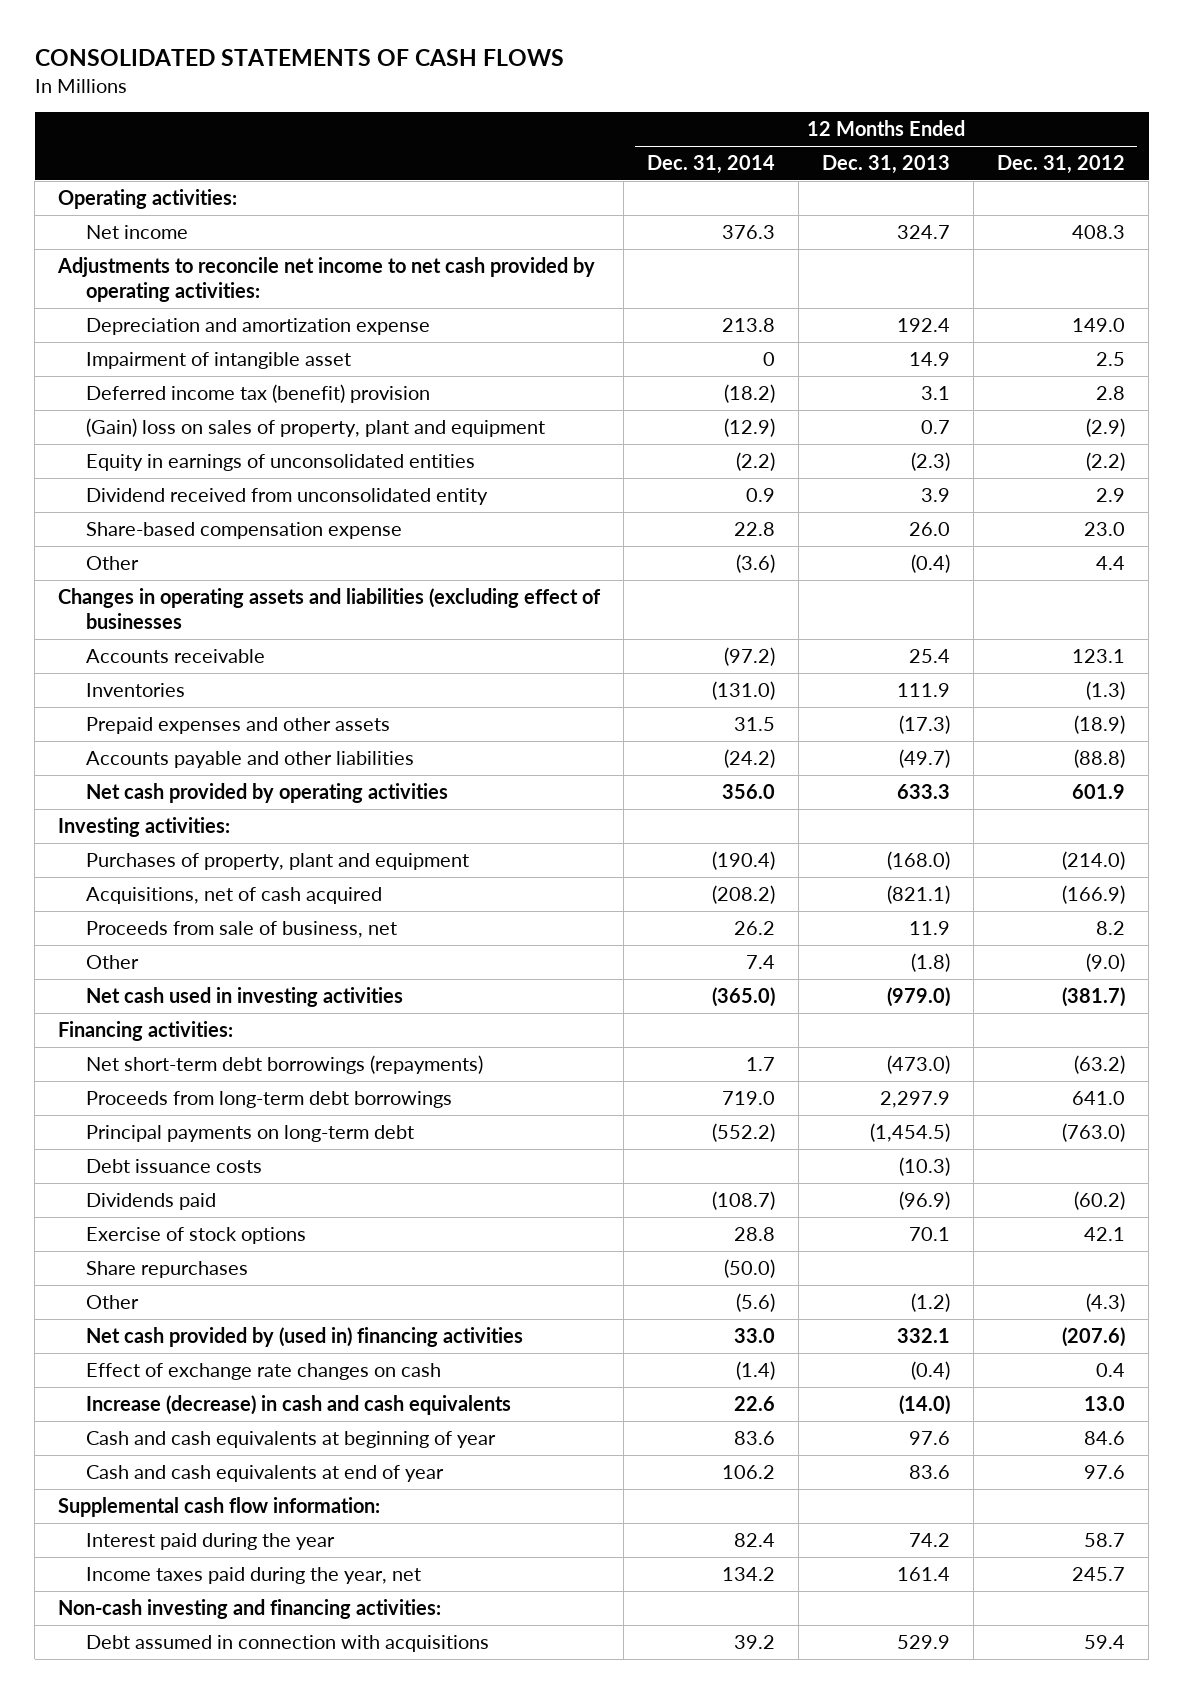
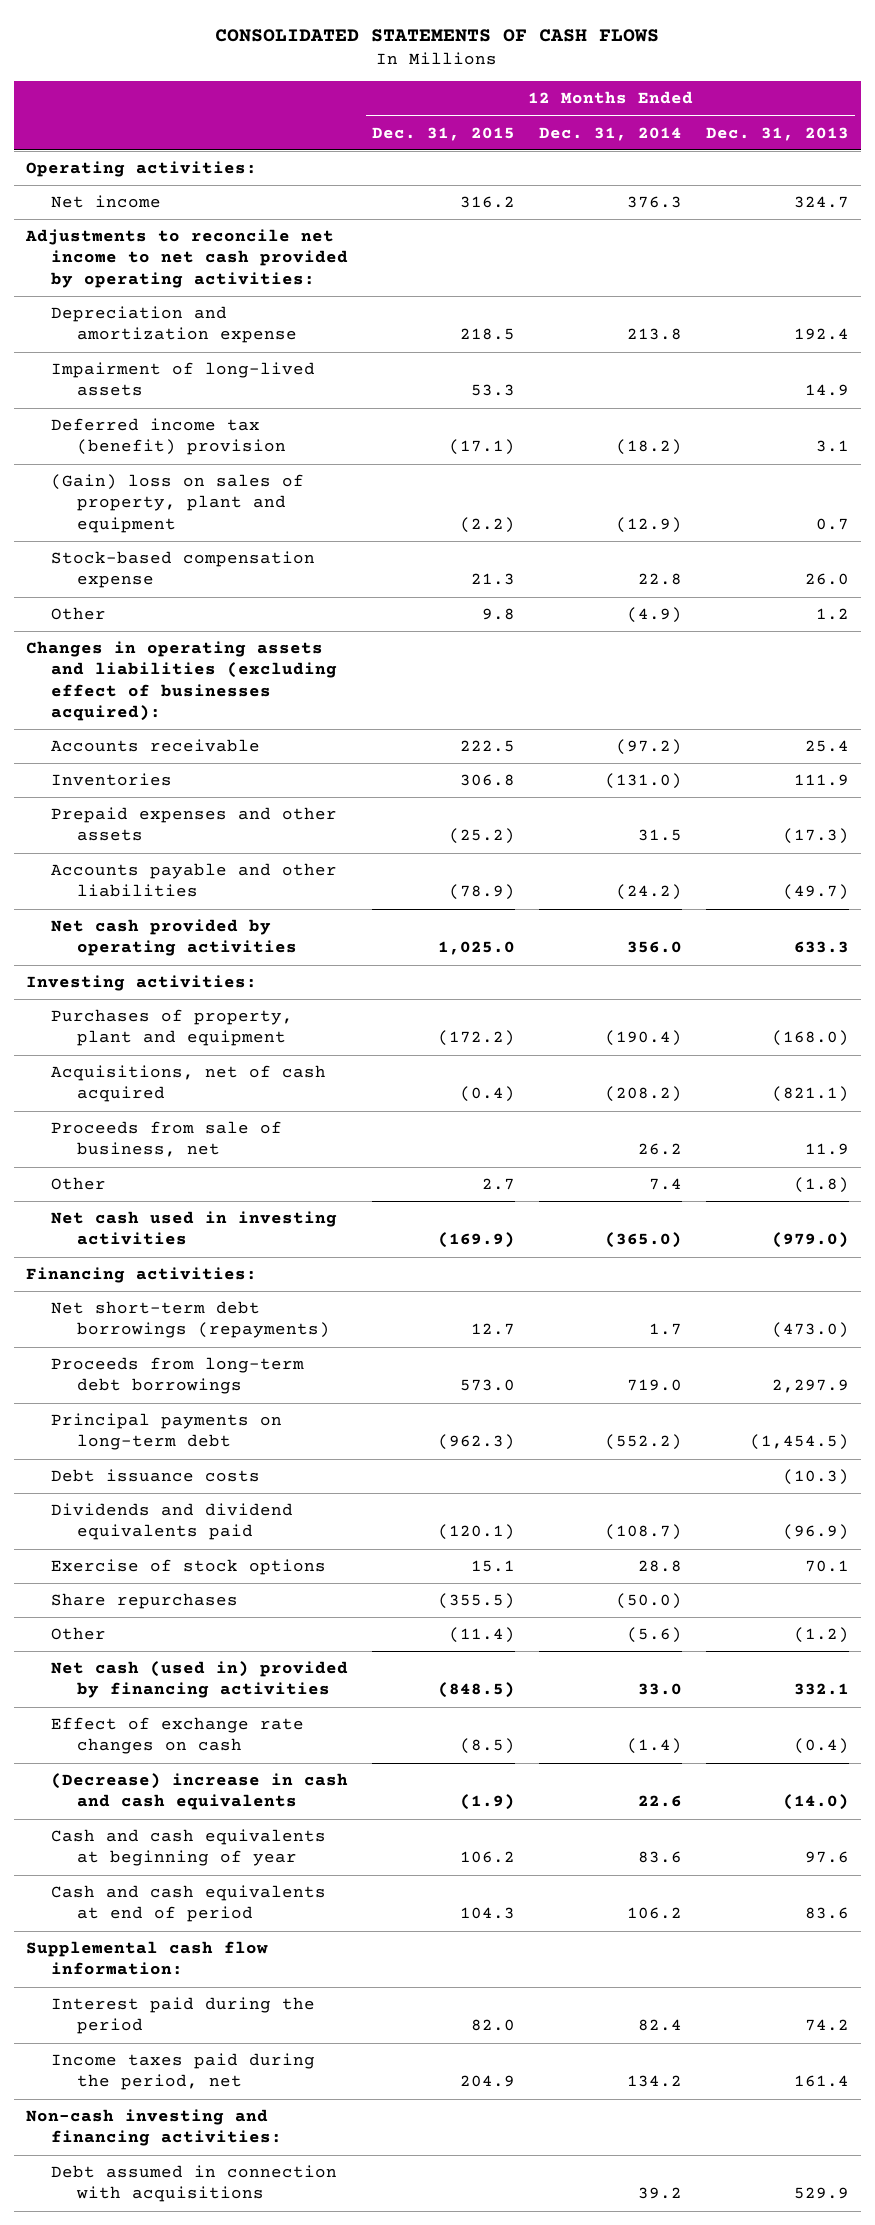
- | 12 Months Ended Dec. 31, 2014 | 12 Months Ended Dec. 31, 2013 | 12 Months Ended Dec. 31, 2012
+ | 12 Months Ended Dec. 31, 2015 | 12 Months Ended Dec. 31, 2014 | 12 Months Ended Dec. 31, 2013
- Impairment of intangible asset | 0 | 14.9 | 2.5
+ Impairment of long-lived assets | 53.3 | | 14.9
- Equity in earnings of unconsolidated entities | (2.2) | (2.3) | (2.2)
- Dividend received from unconsolidated entity | 0.9 | 3.9 | 2.9
- Share-based compensation expense | 22.8 | 26.0 | 23.0
- Other | (3.6) | (0.4) | 4.4
- Changes in operating assets and liabilities (excluding effect of businesses
+ Stock-based compensation expense | 21.3 | 22.8 | 26.0
+ Other | 9.8 | (4.9) | 1.2
+ Changes in operating assets and liabilities (excluding effect of businesses acquired):
- Dividends paid | (108.7) | (96.9) | (60.2)
+ Dividends and dividend equivalents paid | (120.1) | (108.7) | (96.9)
- Net cash provided by (used in) financing activities | 33.0 | 332.1 | (207.6)
+ Net cash (used in) provided by financing activities | (848.5) | 33.0 | 332.1
- Increase (decrease) in cash and cash equivalents | 22.6 | (14.0) | 13.0
+ (Decrease) increase in cash and cash equivalents | (1.9) | 22.6 | (14.0)
- Cash and cash equivalents at end of year | 106.2 | 83.6 | 97.6
+ Cash and cash equivalents at end of period | 104.3 | 106.2 | 83.6
- Interest paid during the year | 82.4 | 74.2 | 58.7
- Income taxes paid during the year, net | 134.2 | 161.4 | 245.7
+ Interest paid during the period | 82.0 | 82.4 | 74.2
+ Income taxes paid during the period, net | 204.9 | 134.2 | 161.4

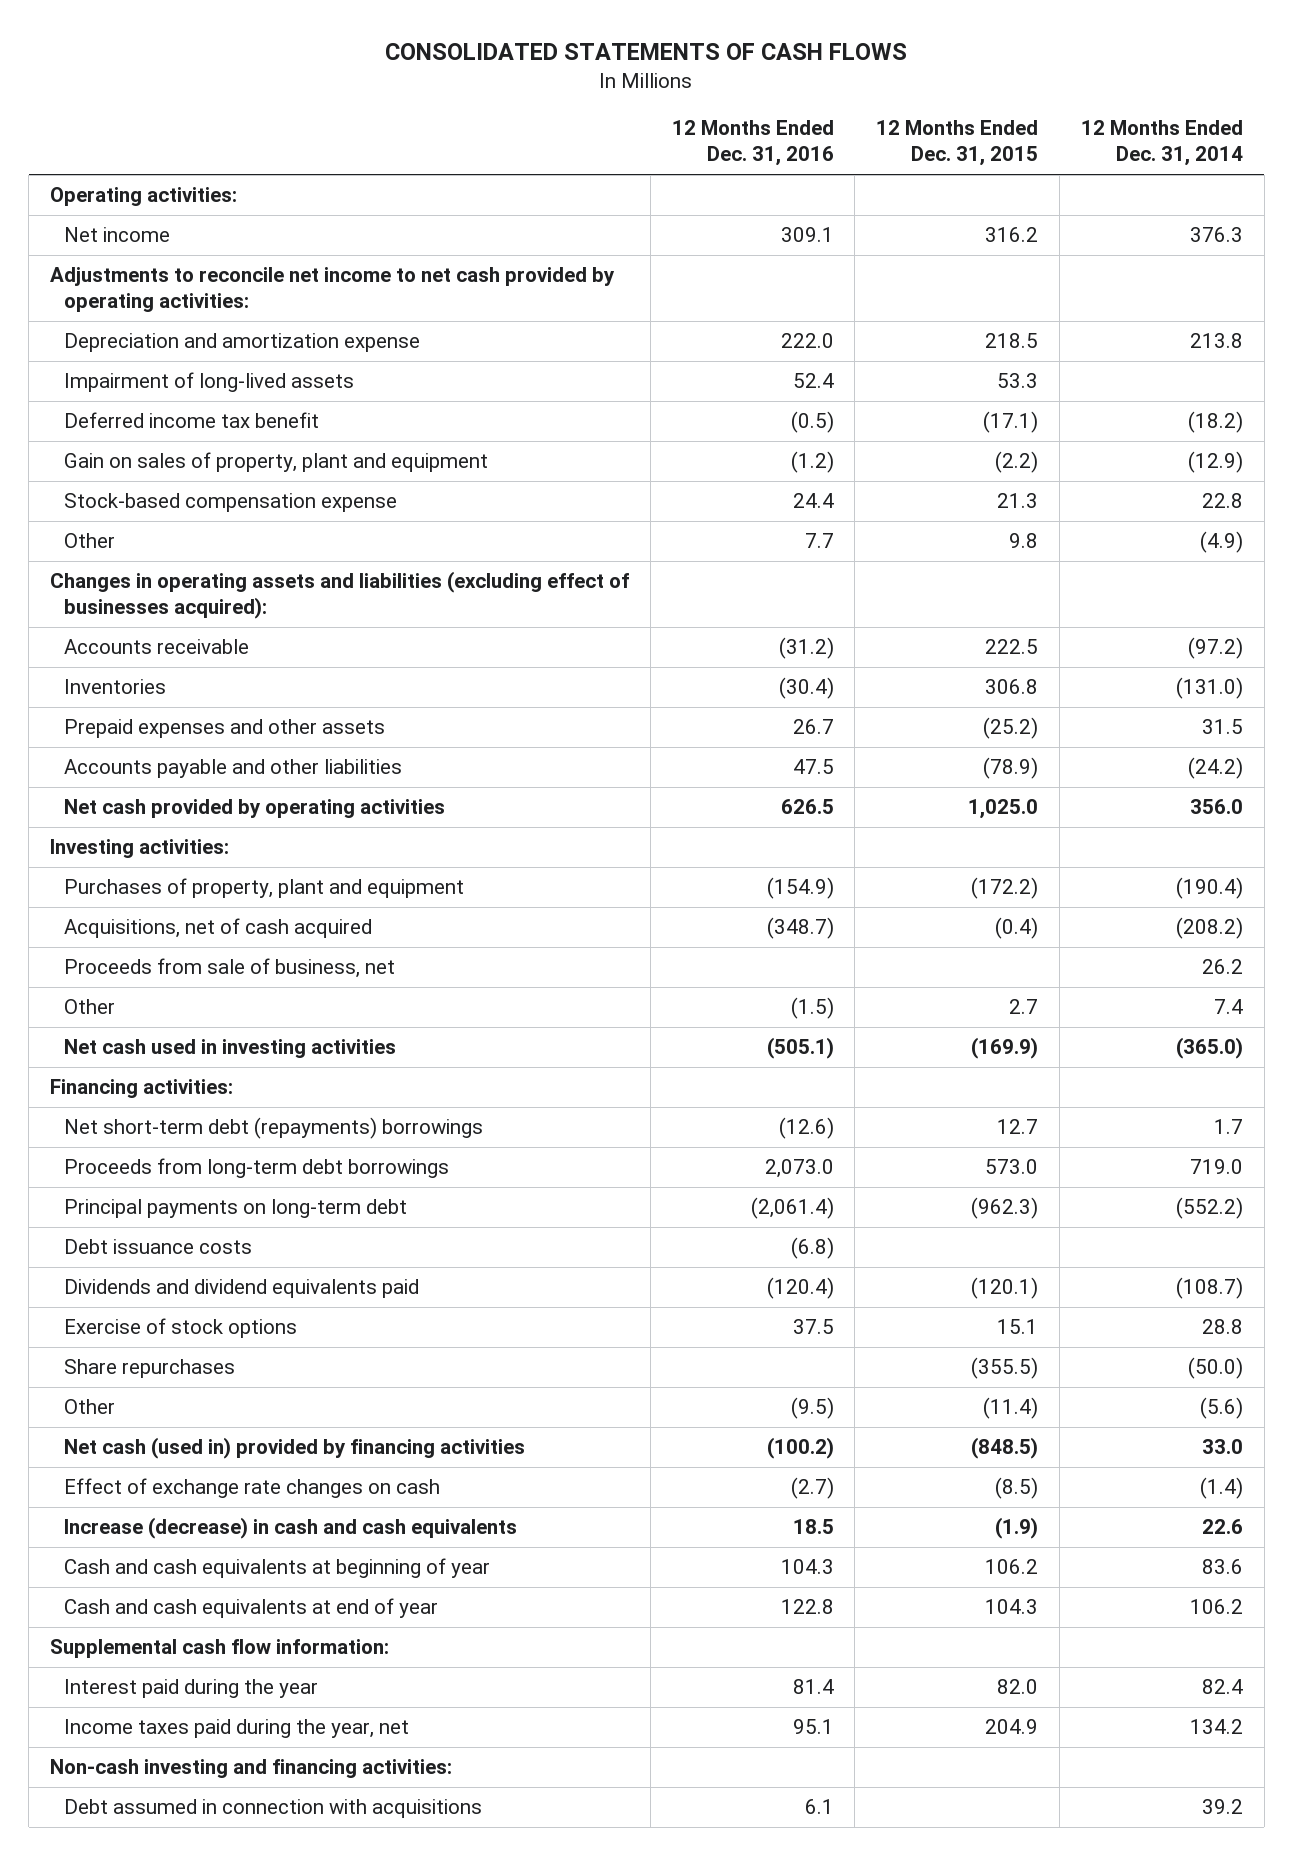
- | 12 Months Ended Dec. 31, 2015 | 12 Months Ended Dec. 31, 2014 | 12 Months Ended Dec. 31, 2013
+ | 12 Months Ended Dec. 31, 2016 | 12 Months Ended Dec. 31, 2015 | 12 Months Ended Dec. 31, 2014
- Deferred income tax (benefit) provision | (17.1) | (18.2) | 3.1
- (Gain) loss on sales of property, plant and equipment | (2.2) | (12.9) | 0.7
+ Deferred income tax benefit | (0.5) | (17.1) | (18.2)
+ Gain on sales of property, plant and equipment | (1.2) | (2.2) | (12.9)
- Net short-term debt borrowings (repayments) | 12.7 | 1.7 | (473.0)
+ Net short-term debt (repayments) borrowings | (12.6) | 12.7 | 1.7
- (Decrease) increase in cash and cash equivalents | (1.9) | 22.6 | (14.0)
+ Increase (decrease) in cash and cash equivalents | 18.5 | (1.9) | 22.6
- Cash and cash equivalents at end of period | 104.3 | 106.2 | 83.6
+ Cash and cash equivalents at end of year | 122.8 | 104.3 | 106.2
- Interest paid during the period | 82.0 | 82.4 | 74.2
- Income taxes paid during the period, net | 204.9 | 134.2 | 161.4
+ Interest paid during the year | 81.4 | 82.0 | 82.4
+ Income taxes paid during the year, net | 95.1 | 204.9 | 134.2

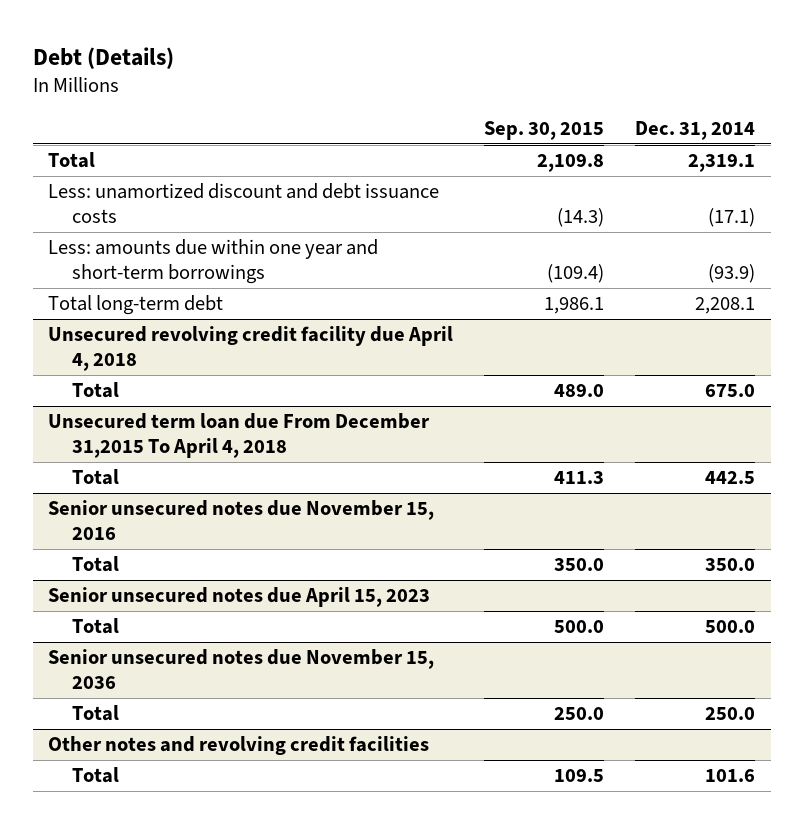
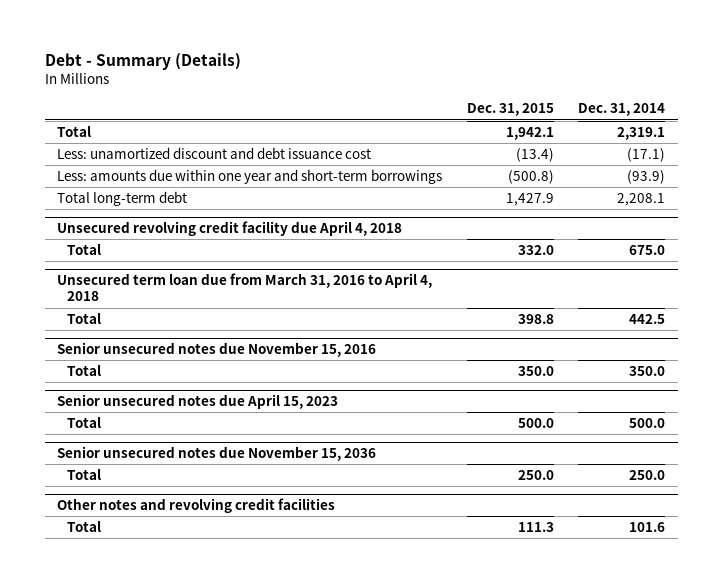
- Debt (Details)
+ Debt - Summary (Details)
- | Sep. 30, 2015 | Dec. 31, 2014
+ | Dec. 31, 2015 | Dec. 31, 2014
- Less: unamortized discount and debt issuance costs | (14.3) | (17.1)
+ Less: unamortized discount and debt issuance cost | (13.4) | (17.1)
- Unsecured term loan due From December 31,2015 To April 4, 2018
+ Unsecured term loan due from March 31, 2016 to April 4, 2018

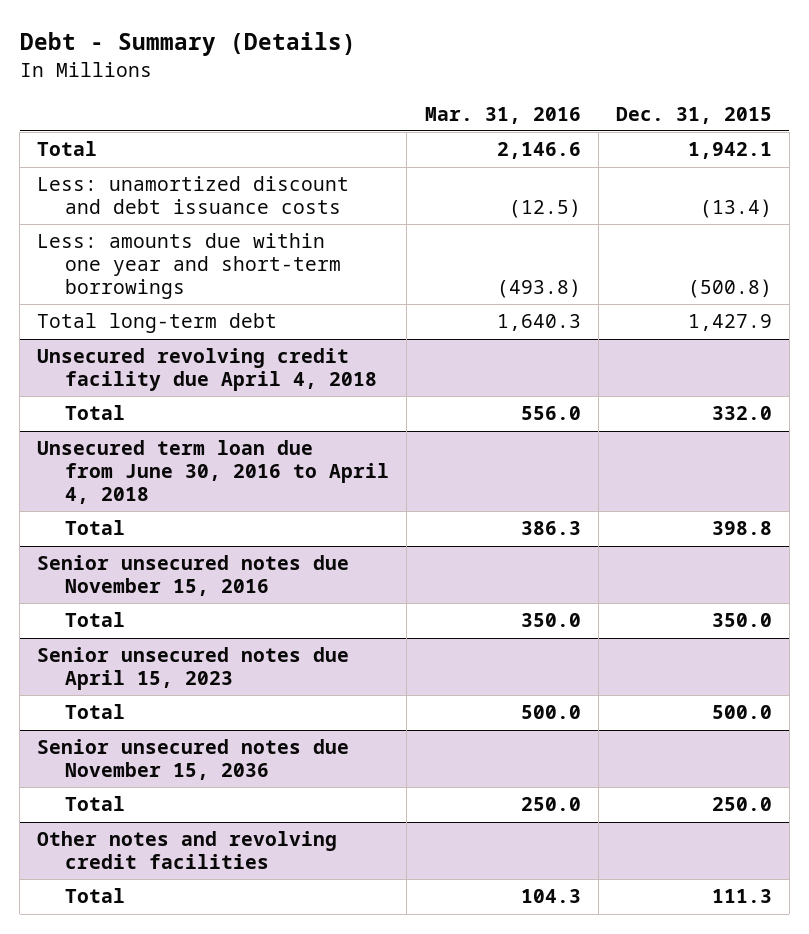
- | Dec. 31, 2015 | Dec. 31, 2014
+ | Mar. 31, 2016 | Dec. 31, 2015
- Less: unamortized discount and debt issuance cost | (13.4) | (17.1)
+ Less: unamortized discount and debt issuance costs | (12.5) | (13.4)
- Unsecured term loan due from March 31, 2016 to April 4, 2018
+ Unsecured term loan due from June 30, 2016 to April 4, 2018

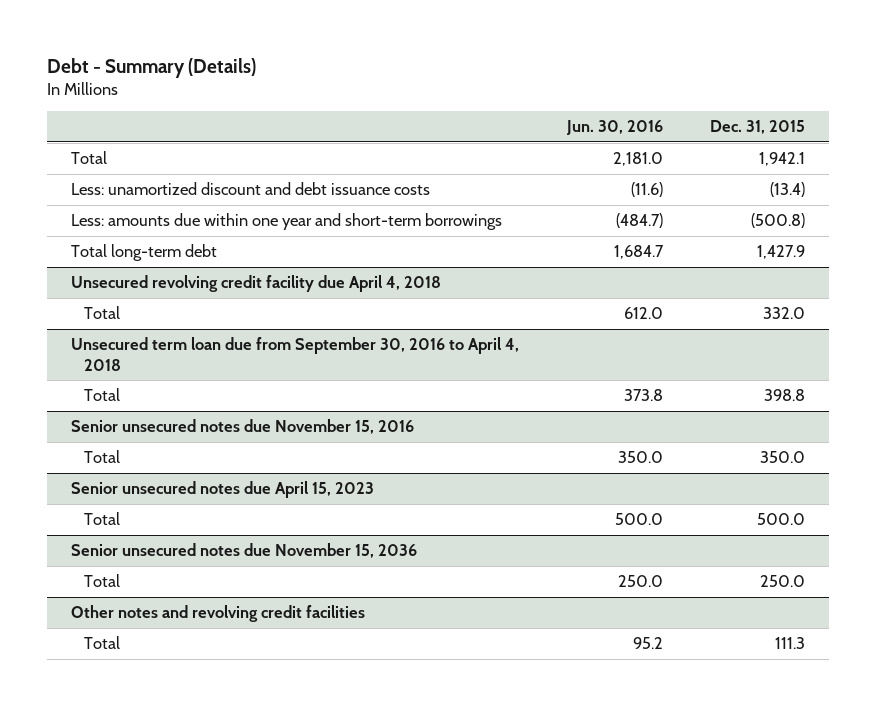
- | Mar. 31, 2016 | Dec. 31, 2015
+ | Jun. 30, 2016 | Dec. 31, 2015
- Unsecured term loan due from June 30, 2016 to April 4, 2018
+ Unsecured term loan due from September 30, 2016 to April 4, 2018

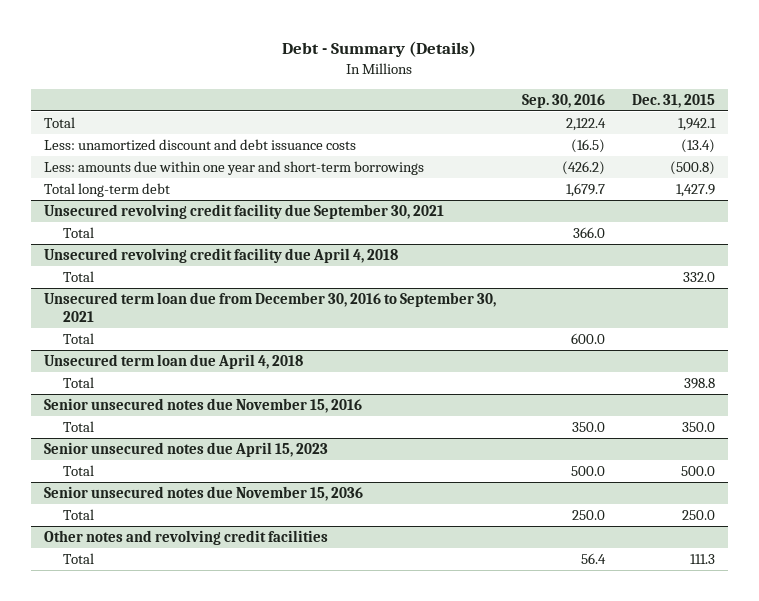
- | Jun. 30, 2016 | Dec. 31, 2015
+ | Sep. 30, 2016 | Dec. 31, 2015
+ Unsecured revolving credit facility due September 30, 2021
+ Total | 366.0 |
- Unsecured term loan due from September 30, 2016 to April 4, 2018
+ Unsecured term loan due from December 30, 2016 to September 30, 2021
+ Total | 600.0 |
+ Unsecured term loan due April 4, 2018

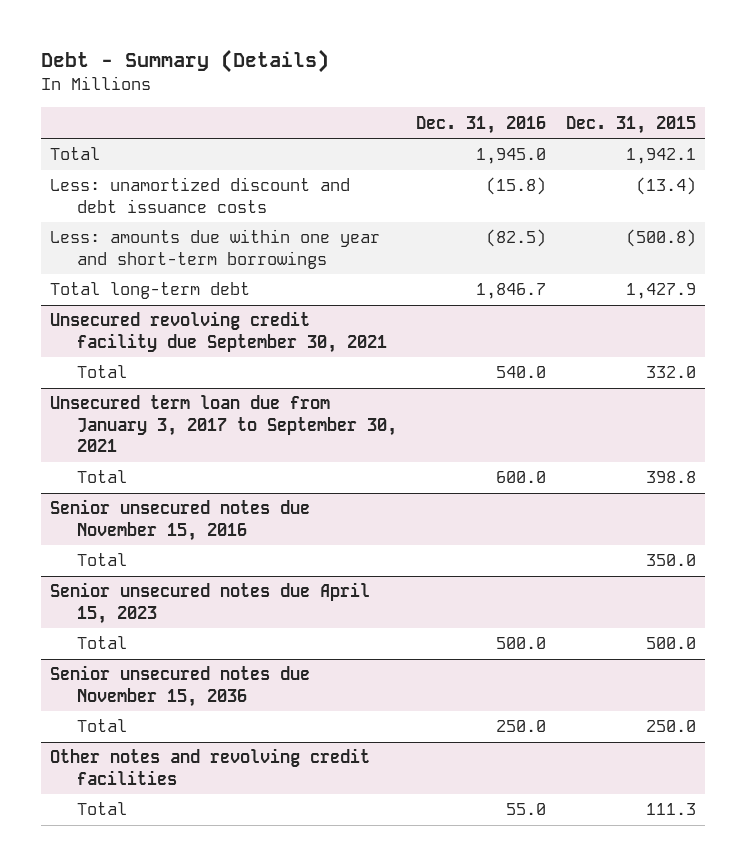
- | Sep. 30, 2016 | Dec. 31, 2015
+ | Dec. 31, 2016 | Dec. 31, 2015
@ Unsecured revolving credit facility due September 30, 2021
- Total | 366.0 |
- Unsecured revolving credit facility due April 4, 2018
- Unsecured term loan due from December 30, 2016 to September 30, 2021
- Total | 600.0 |
- Unsecured term loan due April 4, 2018
+ Unsecured term loan due from January 3, 2017 to September 30, 2021

